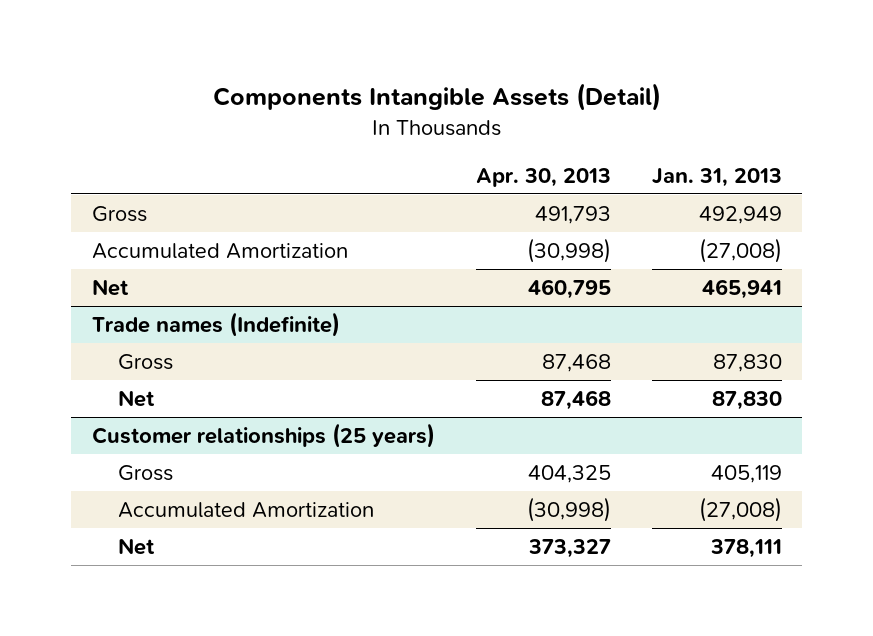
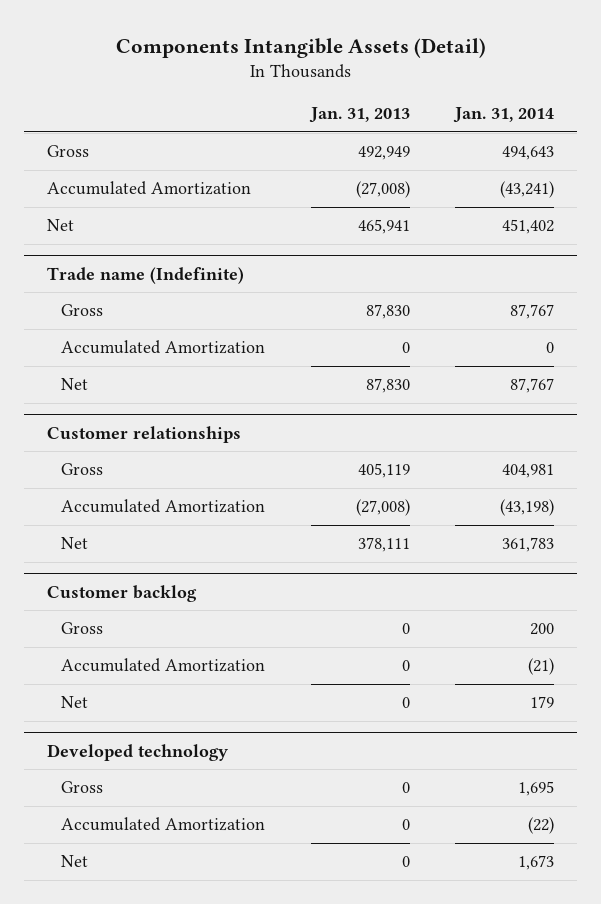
- | Apr. 30, 2013 | Jan. 31, 2013
+ | Jan. 31, 2013 | Jan. 31, 2014
- Trade names (Indefinite)
+ Trade name (Indefinite)
+ Accumulated Amortization | 0 | 0
- Customer relationships (25 years)
+ Customer relationships
+ Customer backlog
+ Gross | 0 | 200
+ Accumulated Amortization | 0 | (21)
+ Net | 0 | 179
+ Developed technology
+ Gross | 0 | 1,695
+ Accumulated Amortization | 0 | (22)
+ Net | 0 | 1,673

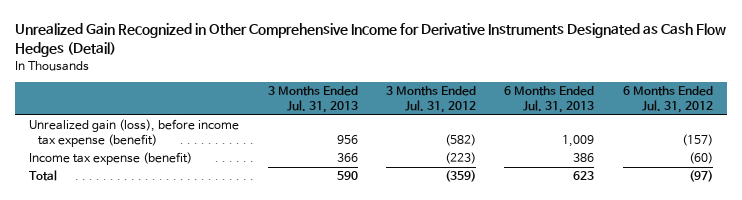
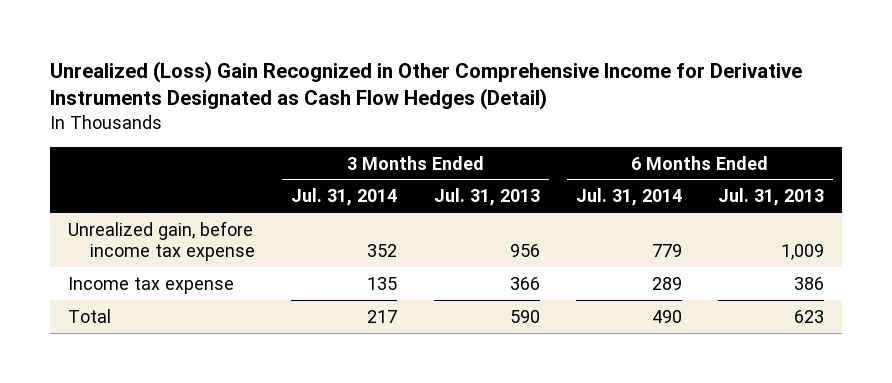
- Unrealized Gain Recognized in Other Comprehensive Income for Derivative Instruments Designated as Cash Flow Hedges (Detail)
+ Unrealized (Loss) Gain Recognized in Other Comprehensive Income for Derivative Instruments Designated as Cash Flow Hedges (Detail)
- | 3 Months Ended Jul. 31, 2013 | 3 Months Ended Jul. 31, 2012 | 6 Months Ended Jul. 31, 2013 | 6 Months Ended Jul. 31, 2012
+ | 3 Months Ended Jul. 31, 2014 | 3 Months Ended Jul. 31, 2013 | 6 Months Ended Jul. 31, 2014 | 6 Months Ended Jul. 31, 2013
- Unrealized gain (loss), before income tax expense (benefit) | 956 | (582) | 1,009 | (157)
- Income tax expense (benefit) | 366 | (223) | 386 | (60)
+ Unrealized gain, before income tax expense | 352 | 956 | 779 | 1,009
+ Income tax expense | 135 | 366 | 289 | 386

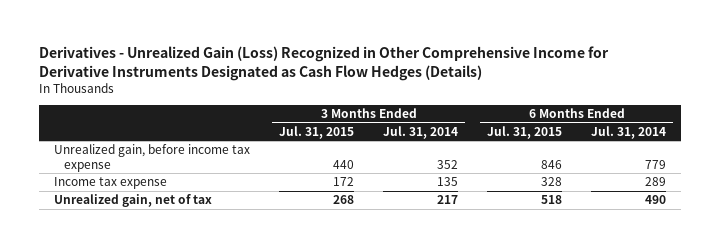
- Unrealized (Loss) Gain Recognized in Other Comprehensive Income for Derivative Instruments Designated as Cash Flow Hedges (Detail)
+ Derivatives - Unrealized Gain (Loss) Recognized in Other Comprehensive Income for Derivative Instruments Designated as Cash Flow Hedges (Details)
- | 3 Months Ended Jul. 31, 2014 | 3 Months Ended Jul. 31, 2013 | 6 Months Ended Jul. 31, 2014 | 6 Months Ended Jul. 31, 2013
+ | 3 Months Ended Jul. 31, 2015 | 3 Months Ended Jul. 31, 2014 | 6 Months Ended Jul. 31, 2015 | 6 Months Ended Jul. 31, 2014
- Total | 217 | 590 | 490 | 623
+ Unrealized gain, net of tax | 268 | 217 | 518 | 490

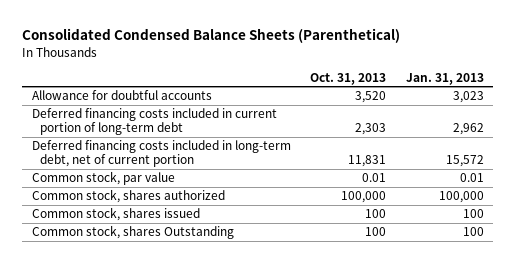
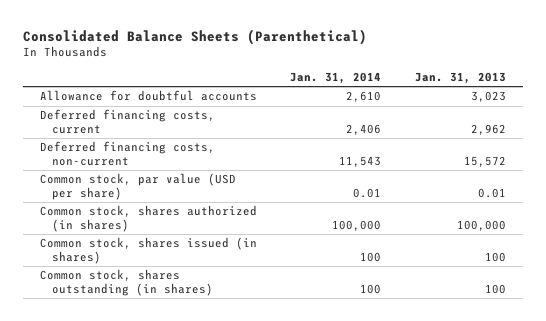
- Consolidated Condensed Balance Sheets (Parenthetical)
+ Consolidated Balance Sheets (Parenthetical)
- | Oct. 31, 2013 | Jan. 31, 2013
+ | Jan. 31, 2014 | Jan. 31, 2013
- Deferred financing costs included in current portion of long-term debt | 2,303 | 2,962
- Deferred financing costs included in long-term debt, net of current portion | 11,831 | 15,572
- Common stock, par value | 0.01 | 0.01
- Common stock, shares authorized | 100,000 | 100,000
- Common stock, shares issued | 100 | 100
- Common stock, shares Outstanding | 100 | 100
+ Deferred financing costs, current | 2,406 | 2,962
+ Deferred financing costs, non-current | 11,543 | 15,572
+ Common stock, par value (USD per share) | 0.01 | 0.01
+ Common stock, shares authorized (in shares) | 100,000 | 100,000
+ Common stock, shares issued (in shares) | 100 | 100
+ Common stock, shares outstanding (in shares) | 100 | 100

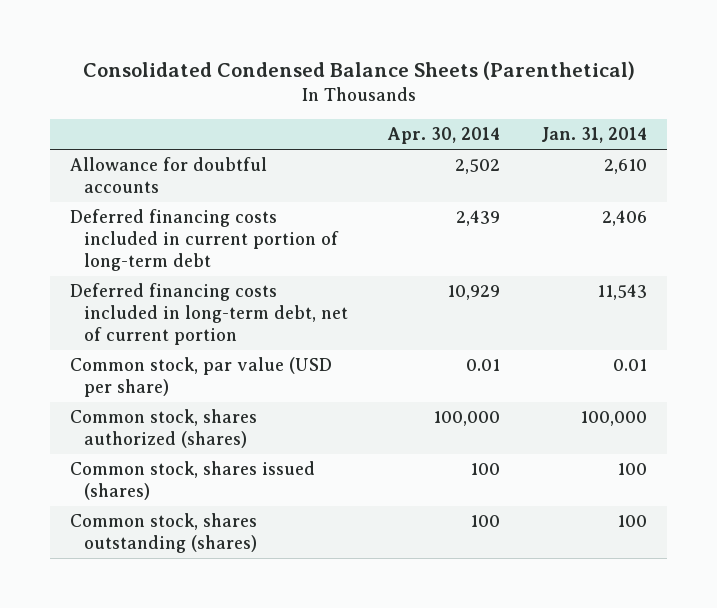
- Consolidated Balance Sheets (Parenthetical)
+ Consolidated Condensed Balance Sheets (Parenthetical)
- | Jan. 31, 2014 | Jan. 31, 2013
+ | Apr. 30, 2014 | Jan. 31, 2014
- Deferred financing costs, current | 2,406 | 2,962
- Deferred financing costs, non-current | 11,543 | 15,572
+ Deferred financing costs included in current portion of long-term debt | 2,439 | 2,406
+ Deferred financing costs included in long-term debt, net of current portion | 10,929 | 11,543
- Common stock, shares authorized (in shares) | 100,000 | 100,000
- Common stock, shares issued (in shares) | 100 | 100
- Common stock, shares outstanding (in shares) | 100 | 100
+ Common stock, shares authorized (shares) | 100,000 | 100,000
+ Common stock, shares issued (shares) | 100 | 100
+ Common stock, shares outstanding (shares) | 100 | 100

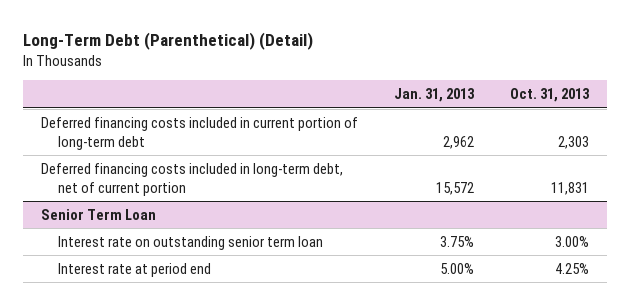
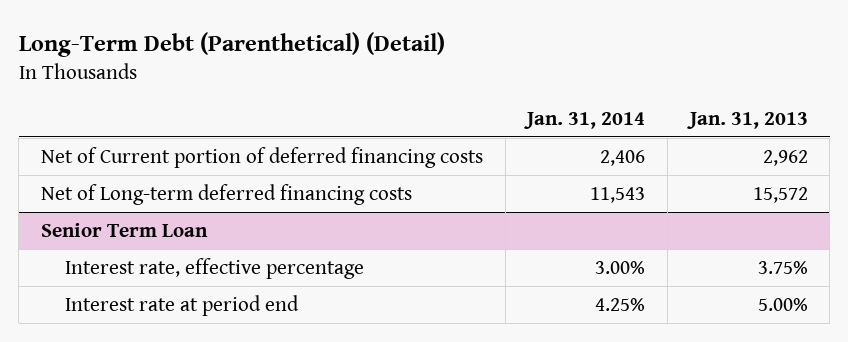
- | Jan. 31, 2013 | Oct. 31, 2013
+ | Jan. 31, 2014 | Jan. 31, 2013
- Deferred financing costs included in current portion of long-term debt | 2,962 | 2,303
- Deferred financing costs included in long-term debt, net of current portion | 15,572 | 11,831
+ Net of Current portion of deferred financing costs | 2,406 | 2,962
+ Net of Long-term deferred financing costs | 11,543 | 15,572
@ Senior Term Loan
- Interest rate on outstanding senior term loan | 3.75% | 3.00%
+ Interest rate, effective percentage | 3.00% | 3.75%

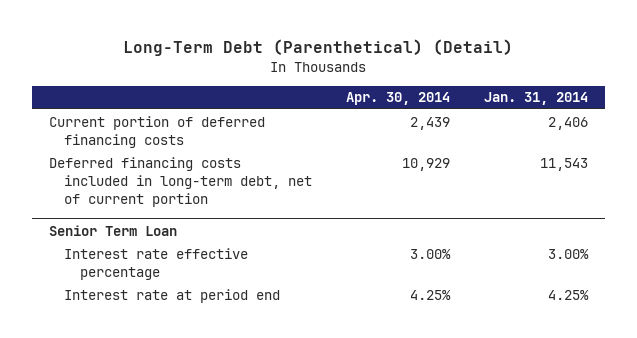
- | Jan. 31, 2014 | Jan. 31, 2013
+ | Apr. 30, 2014 | Jan. 31, 2014
- Net of Current portion of deferred financing costs | 2,406 | 2,962
- Net of Long-term deferred financing costs | 11,543 | 15,572
+ Current portion of deferred financing costs | 2,439 | 2,406
+ Deferred financing costs included in long-term debt, net of current portion | 10,929 | 11,543
@ Senior Term Loan
- Interest rate, effective percentage | 3.00% | 3.75%
+ Interest rate effective percentage | 3.00% | 3.00%

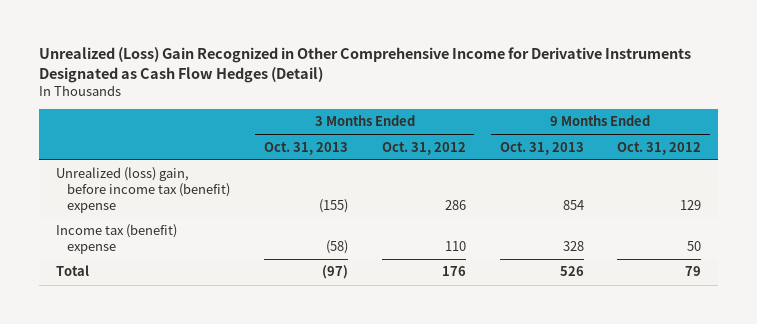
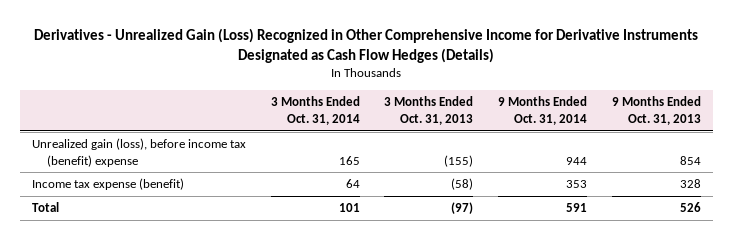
- Unrealized (Loss) Gain Recognized in Other Comprehensive Income for Derivative Instruments Designated as Cash Flow Hedges (Detail)
+ Derivatives - Unrealized Gain (Loss) Recognized in Other Comprehensive Income for Derivative Instruments Designated as Cash Flow Hedges (Details)
- | 3 Months Ended Oct. 31, 2013 | 3 Months Ended Oct. 31, 2012 | 9 Months Ended Oct. 31, 2013 | 9 Months Ended Oct. 31, 2012
+ | 3 Months Ended Oct. 31, 2014 | 3 Months Ended Oct. 31, 2013 | 9 Months Ended Oct. 31, 2014 | 9 Months Ended Oct. 31, 2013
- Unrealized (loss) gain, before income tax (benefit) expense | (155) | 286 | 854 | 129
- Income tax (benefit) expense | (58) | 110 | 328 | 50
+ Unrealized gain (loss), before income tax (benefit) expense | 165 | (155) | 944 | 854
+ Income tax expense (benefit) | 64 | (58) | 353 | 328

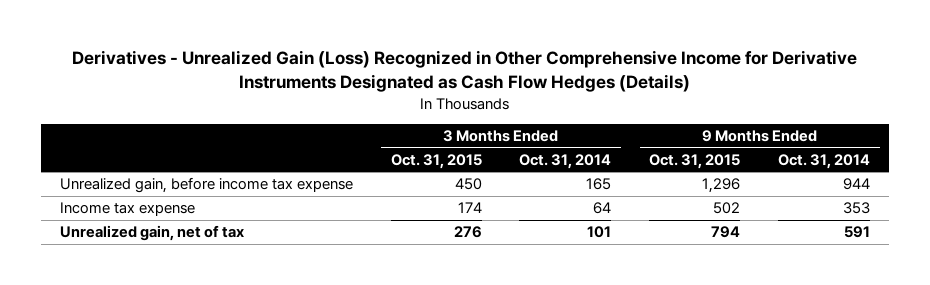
- | 3 Months Ended Oct. 31, 2014 | 3 Months Ended Oct. 31, 2013 | 9 Months Ended Oct. 31, 2014 | 9 Months Ended Oct. 31, 2013
+ | 3 Months Ended Oct. 31, 2015 | 3 Months Ended Oct. 31, 2014 | 9 Months Ended Oct. 31, 2015 | 9 Months Ended Oct. 31, 2014
- Unrealized gain (loss), before income tax (benefit) expense | 165 | (155) | 944 | 854
- Income tax expense (benefit) | 64 | (58) | 353 | 328
- Total | 101 | (97) | 591 | 526
+ Unrealized gain, before income tax expense | 450 | 165 | 1,296 | 944
+ Income tax expense | 174 | 64 | 502 | 353
+ Unrealized gain, net of tax | 276 | 101 | 794 | 591

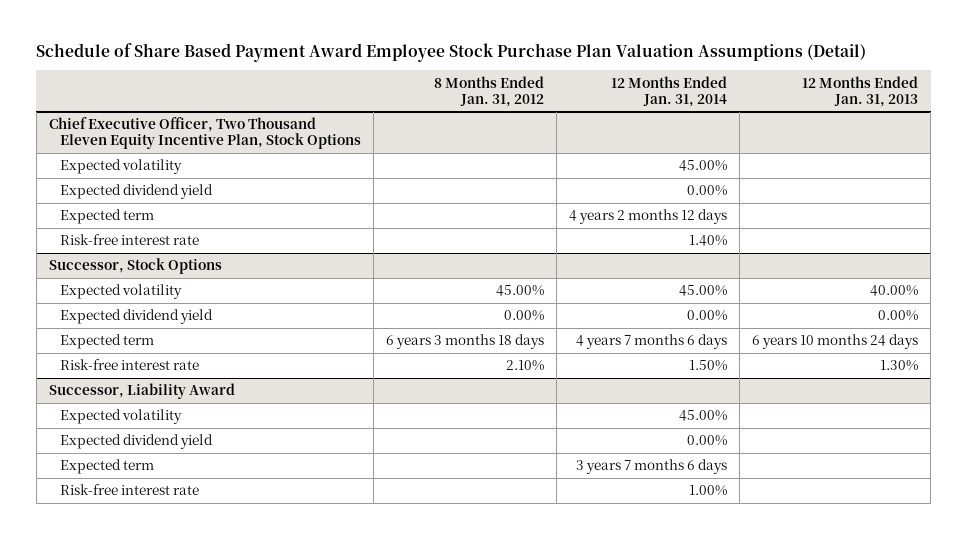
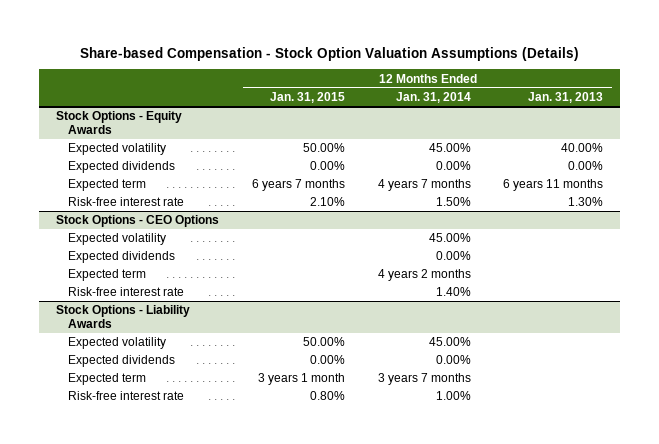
- Schedule of Share Based Payment Award Employee Stock Purchase Plan Valuation Assumptions (Detail)
+ Share-based Compensation - Stock Option Valuation Assumptions (Details)
- | 8 Months Ended Jan. 31, 2012 | 12 Months Ended Jan. 31, 2014 | 12 Months Ended Jan. 31, 2013
+ | 12 Months Ended Jan. 31, 2015 | 12 Months Ended Jan. 31, 2014 | 12 Months Ended Jan. 31, 2013
- Chief Executive Officer, Two Thousand Eleven Equity Incentive Plan, Stock Options
- Expected volatility | | 45.00% |
- Expected dividend yield | | 0.00% |
- Expected term | | 4 years 2 months 12 days |
- Risk-free interest rate | | 1.40% |
- Successor, Stock Options
+ Stock Options - Equity Awards
- Expected dividend yield | 0.00% | 0.00% | 0.00%
- Expected term | 6 years 3 months 18 days | 4 years 7 months 6 days | 6 years 10 months 24 days
+ Expected dividends | 0.00% | 0.00% | 0.00%
+ Expected term | 6 years 7 months | 4 years 7 months | 6 years 11 months
- Successor, Liability Award
+ Stock Options - CEO Options
- Expected dividend yield | | 0.00% |
- Expected term | | 3 years 7 months 6 days |
+ Expected dividends | | 0.00% |
+ Expected term | | 4 years 2 months |
+ Risk-free interest rate | | 1.40% |
+ Stock Options - Liability Awards
+ Expected volatility | 50.00% | 45.00% |
+ Expected dividends | 0.00% | 0.00% |
+ Expected term | 3 years 1 month | 3 years 7 months |

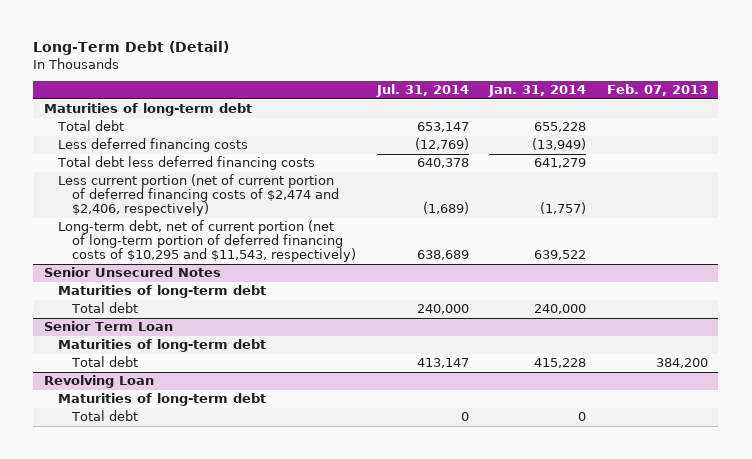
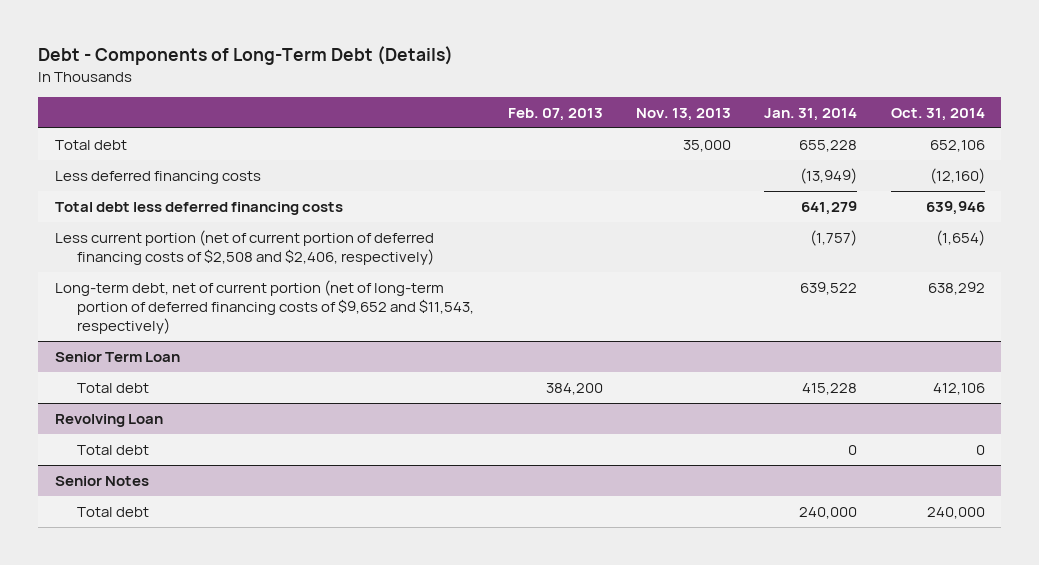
- Long-Term Debt (Detail)
+ Debt - Components of Long-Term Debt (Details)
- | Jul. 31, 2014 | Jan. 31, 2014 | Feb. 07, 2013
+ | Feb. 07, 2013 | Nov. 13, 2013 | Jan. 31, 2014 | Oct. 31, 2014
- Maturities of long-term debt
- Less current portion (net of current portion of deferred financing costs of $2,474 and $2,406, respectively) | (1,689) | (1,757) |
- Long-term debt, net of current portion (net of long-term portion of deferred financing costs of $10,295 and $11,543, respectively) | 638,689 | 639,522 |
- Senior Unsecured Notes
- Maturities of long-term debt
- Total debt | 240,000 | 240,000 |
+ Less current portion (net of current portion of deferred financing costs of $2,508 and $2,406, respectively) | | | (1,757) | (1,654)
+ Long-term debt, net of current portion (net of long-term portion of deferred financing costs of $9,652 and $11,543, respectively) | | | 639,522 | 638,292
@ Senior Term Loan
- Maturities of long-term debt
@ Revolving Loan
- Maturities of long-term debt
+ Senior Notes
+ Total debt | | | 240,000 | 240,000

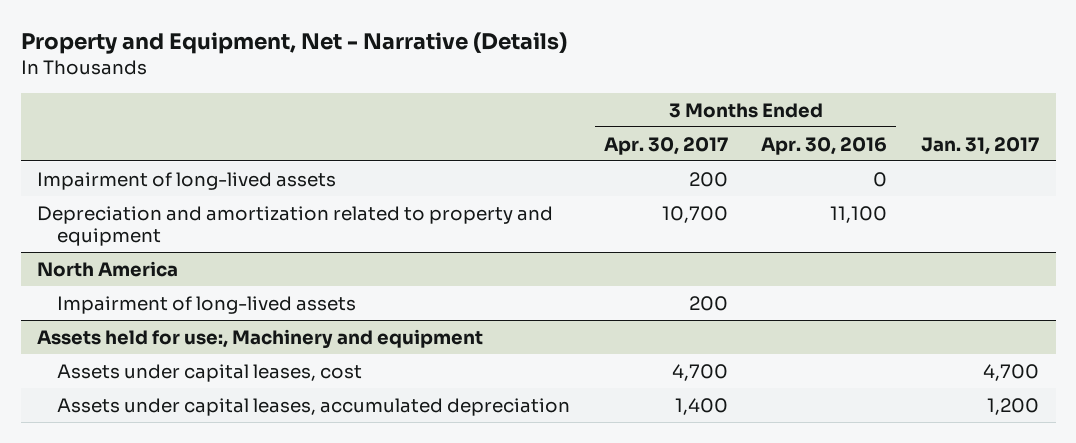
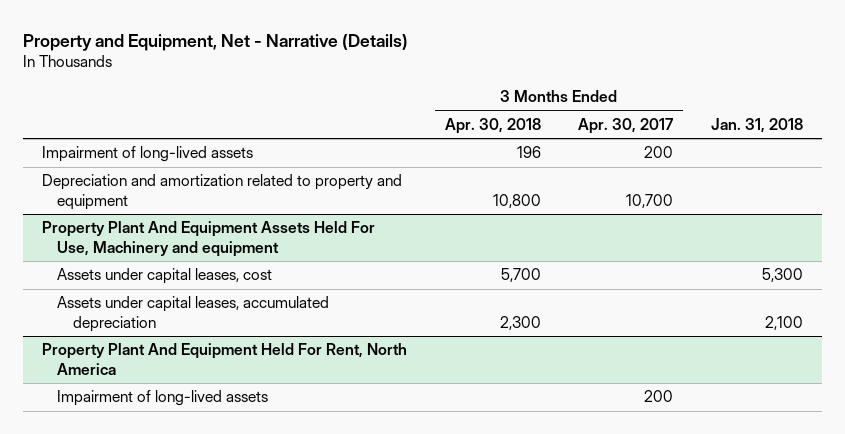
- | 3 Months Ended Apr. 30, 2017 | 3 Months Ended Apr. 30, 2016 | Jan. 31, 2017
+ | 3 Months Ended Apr. 30, 2018 | 3 Months Ended Apr. 30, 2017 | Jan. 31, 2018
- North America
+ Property Plant And Equipment Assets Held For Use, Machinery and equipment
+ Assets under capital leases, cost | 5,700 | | 5,300
+ Assets under capital leases, accumulated depreciation | 2,300 | | 2,100
+ Property Plant And Equipment Held For Rent, North America
- Assets held for use:, Machinery and equipment
- Assets under capital leases, cost | 4,700 | | 4,700
- Assets under capital leases, accumulated depreciation | 1,400 | | 1,200

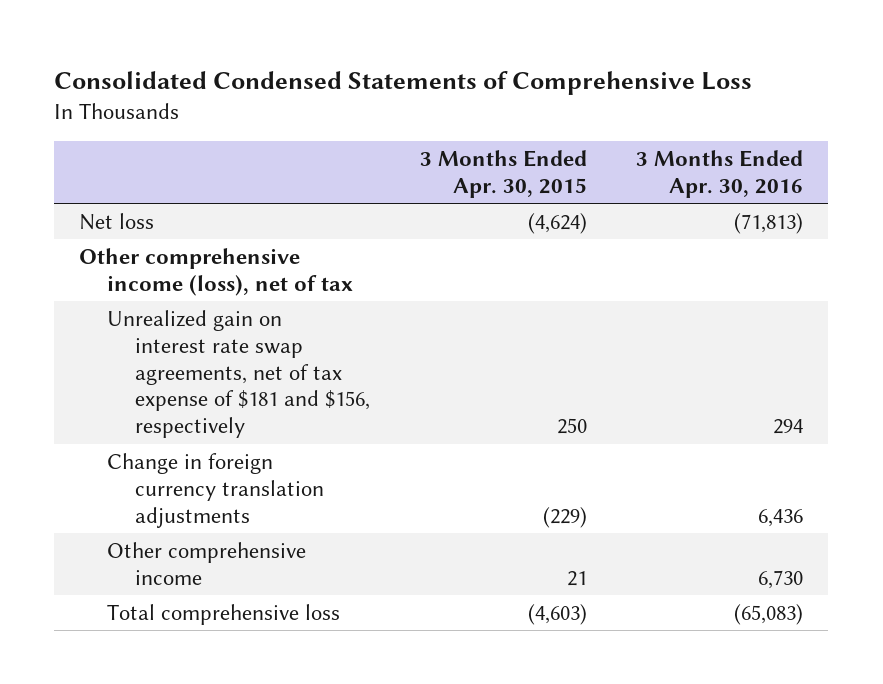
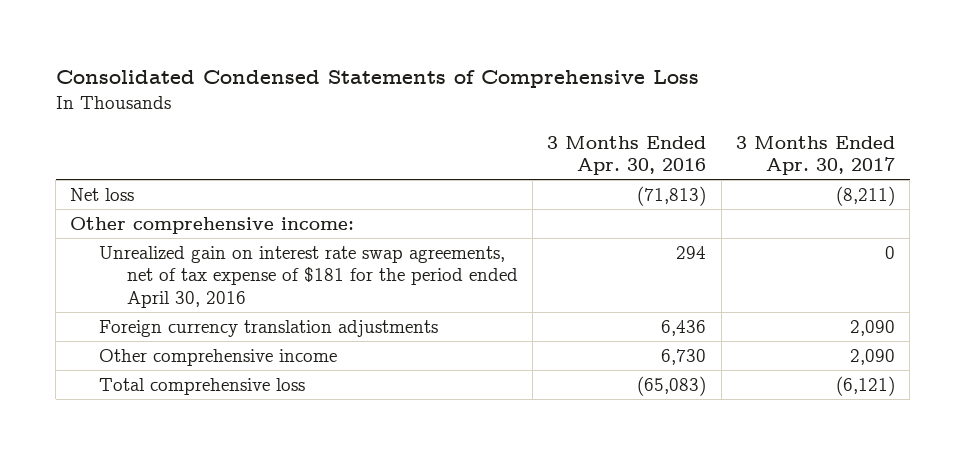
- | 3 Months Ended Apr. 30, 2015 | 3 Months Ended Apr. 30, 2016
+ | 3 Months Ended Apr. 30, 2016 | 3 Months Ended Apr. 30, 2017
- Other comprehensive income (loss), net of tax
- Unrealized gain on interest rate swap agreements, net of tax expense of $181 and $156, respectively | 250 | 294
- Change in foreign currency translation adjustments | (229) | 6,436
+ Other comprehensive income:
+ Unrealized gain on interest rate swap agreements, net of tax expense of $181 for the period ended April 30, 2016 | 294 | 0
+ Foreign currency translation adjustments | 6,436 | 2,090

